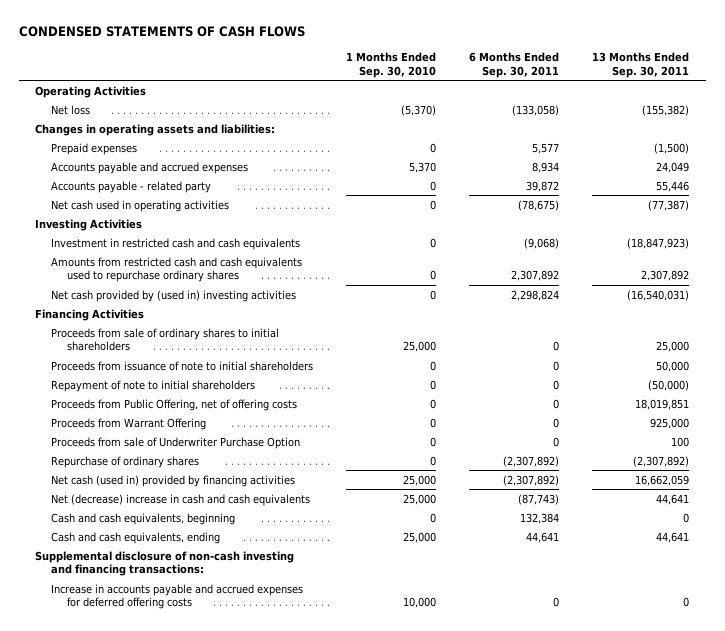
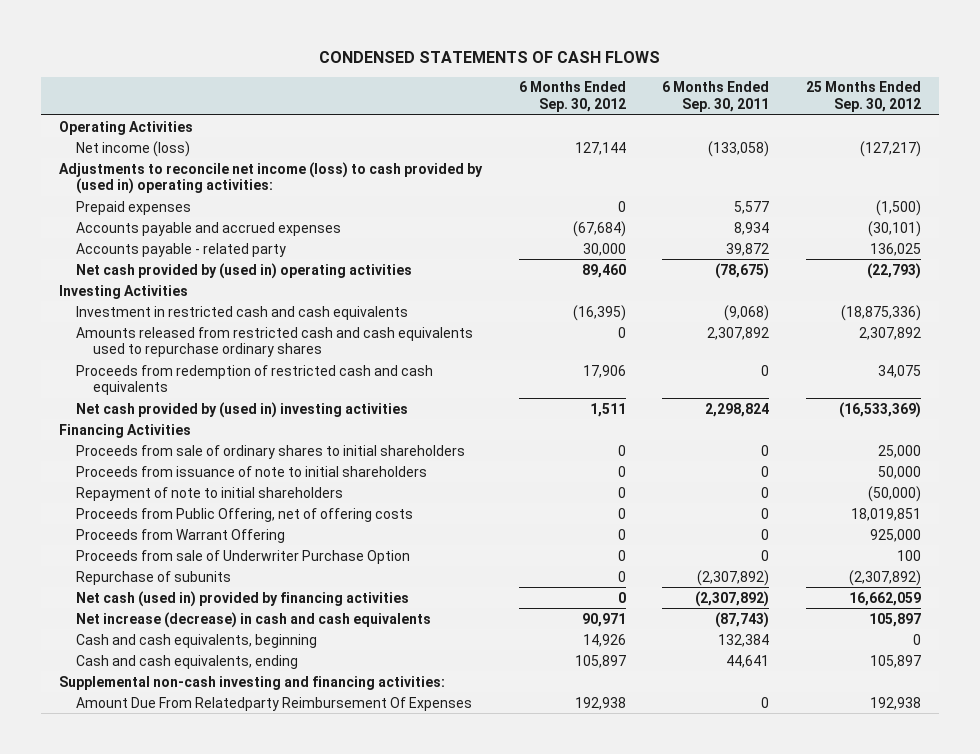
- | 1 Months Ended Sep. 30, 2010 | 6 Months Ended Sep. 30, 2011 | 13 Months Ended Sep. 30, 2011
+ | 6 Months Ended Sep. 30, 2012 | 6 Months Ended Sep. 30, 2011 | 25 Months Ended Sep. 30, 2012
- Net loss | (5,370) | (133,058) | (155,382)
- Changes in operating assets and liabilities:
+ Net income (loss) | 127,144 | (133,058) | (127,217)
+ Adjustments to reconcile net income (loss) to cash provided by (used in) operating activities:
- Net cash used in operating activities | 0 | (78,675) | (77,387)
+ Net cash provided by (used in) operating activities | 89,460 | (78,675) | (22,793)
- Amounts from restricted cash and cash equivalents used to repurchase ordinary shares | 0 | 2,307,892 | 2,307,892
+ Amounts released from restricted cash and cash equivalents used to repurchase ordinary shares | 0 | 2,307,892 | 2,307,892
+ Proceeds from redemption of restricted cash and cash equivalents | 17,906 | 0 | 34,075
- Repurchase of ordinary shares | 0 | (2,307,892) | (2,307,892)
+ Repurchase of subunits | 0 | (2,307,892) | (2,307,892)
- Net (decrease) increase in cash and cash equivalents | 25,000 | (87,743) | 44,641
+ Net increase (decrease) in cash and cash equivalents | 90,971 | (87,743) | 105,897
- Supplemental disclosure of non-cash investing and financing transactions:
- Increase in accounts payable and accrued expenses for deferred offering costs | 10,000 | 0 | 0
+ Supplemental non-cash investing and financing activities:
+ Amount Due From Relatedparty Reimbursement Of Expenses | 192,938 | 0 | 192,938

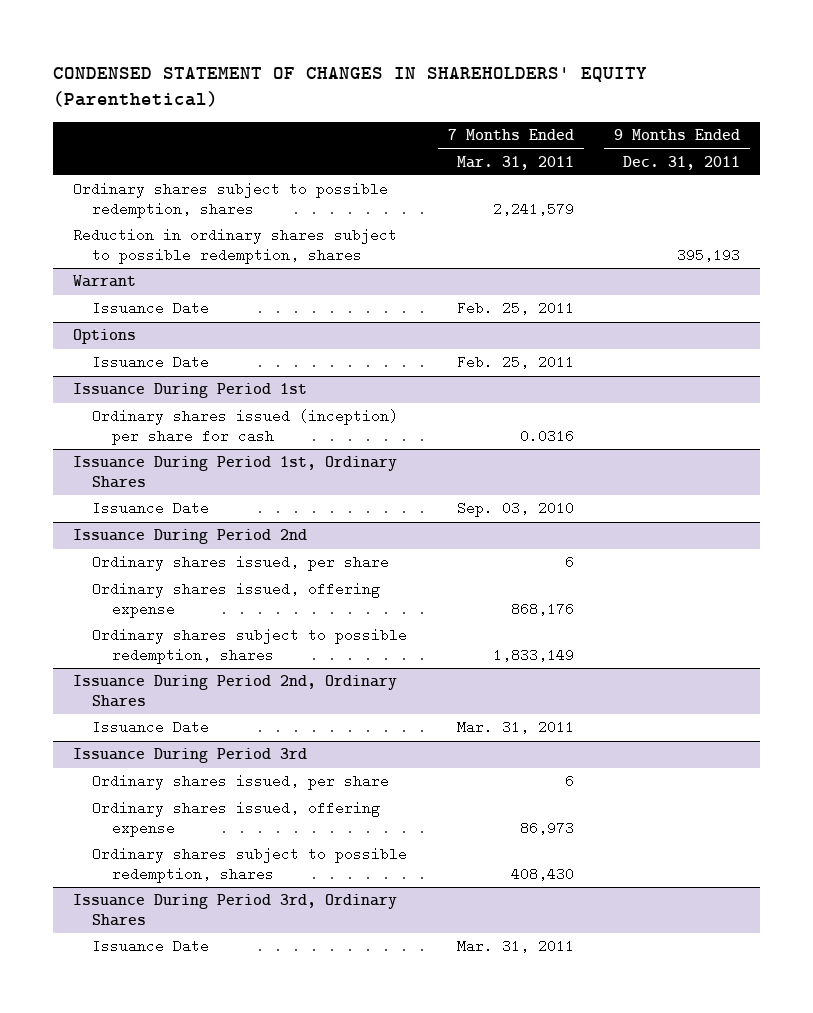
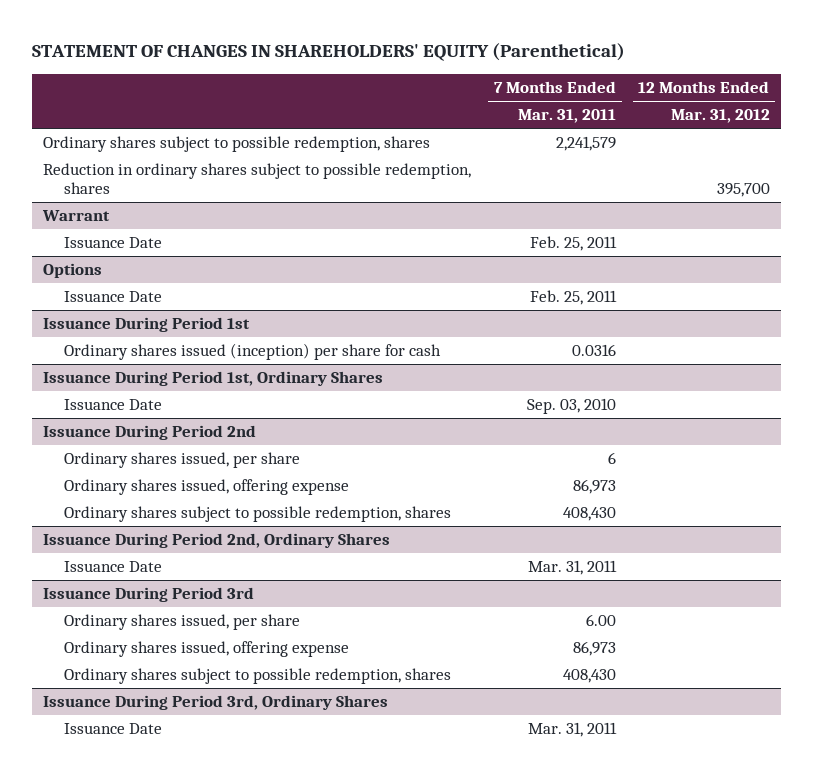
- CONDENSED STATEMENT OF CHANGES IN SHAREHOLDERS' EQUITY (Parenthetical)
+ STATEMENT OF CHANGES IN SHAREHOLDERS' EQUITY (Parenthetical)
- | 7 Months Ended Mar. 31, 2011 | 9 Months Ended Dec. 31, 2011
+ | 7 Months Ended Mar. 31, 2011 | 12 Months Ended Mar. 31, 2012
@ Issuance During Period 2nd
- Ordinary shares issued, offering expense | 868,176 |
- Ordinary shares subject to possible redemption, shares | 1,833,149 |
+ Ordinary shares issued, offering expense | 86,973 |
+ Ordinary shares subject to possible redemption, shares | 408,430 |
@ Issuance During Period 3rd
- Ordinary shares issued, per share | 6 |
+ Ordinary shares issued, per share | 6.00 |

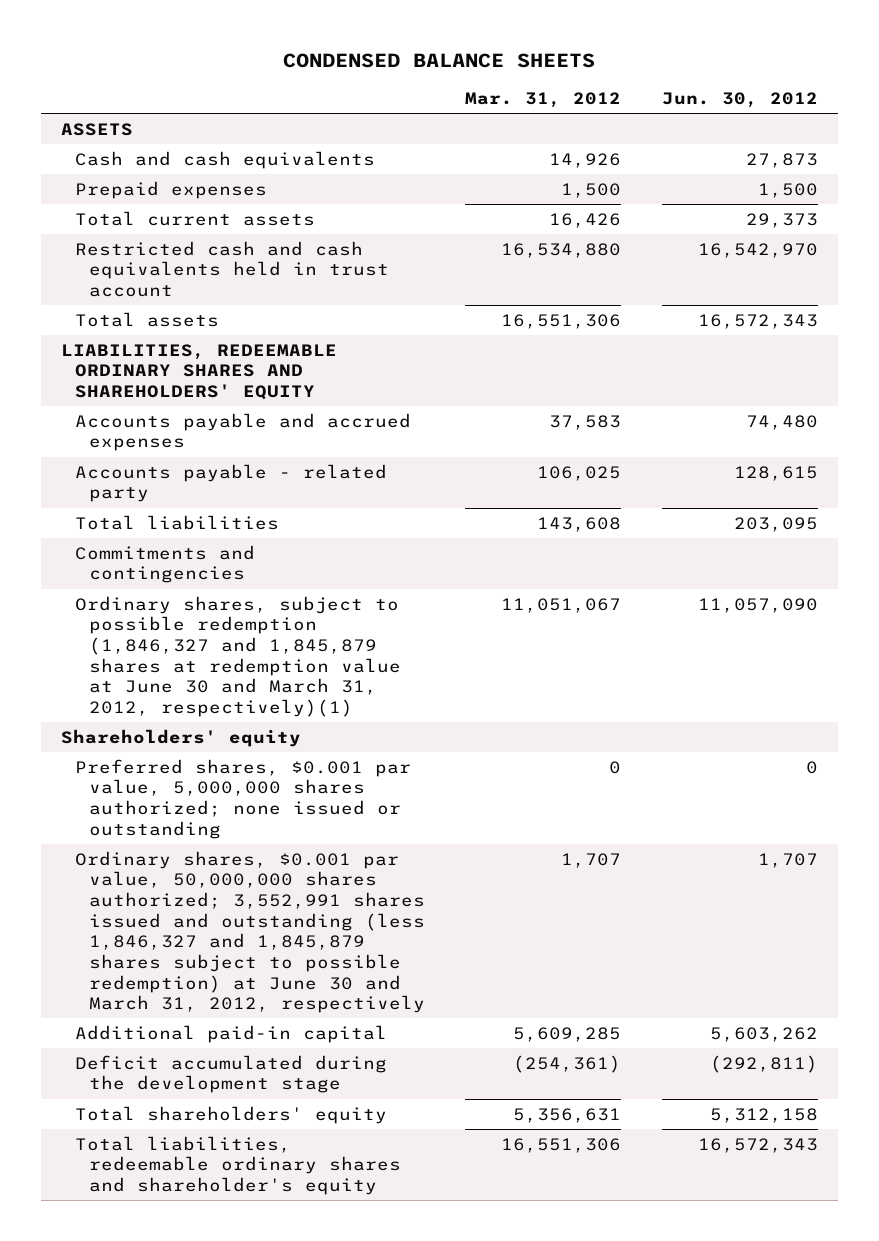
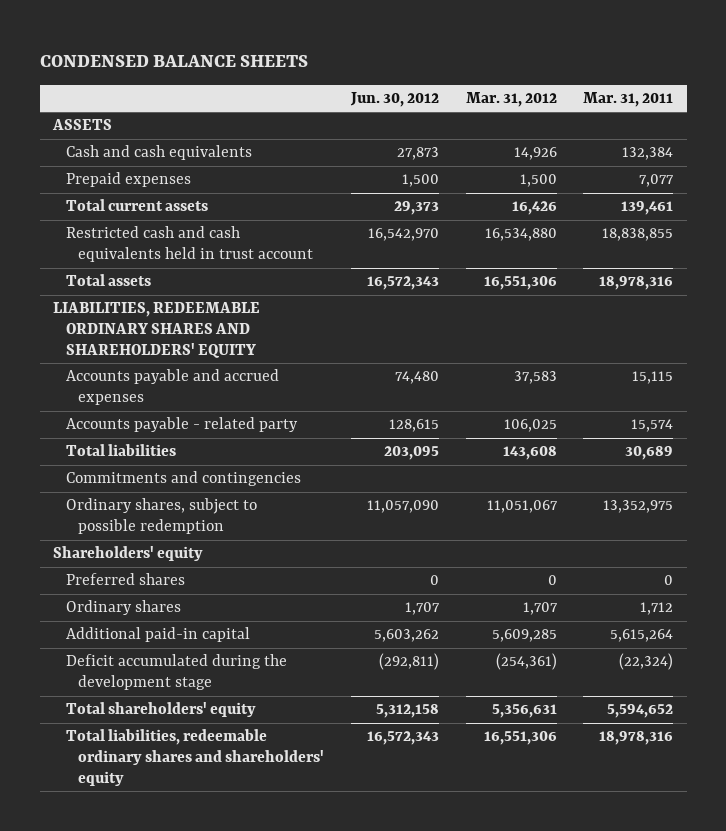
- | Mar. 31, 2012 | Jun. 30, 2012
+ | Jun. 30, 2012 | Mar. 31, 2012 | Mar. 31, 2011
- Ordinary shares, subject to possible redemption (1,846,327 and 1,845,879 shares at redemption value at June 30 and March 31, 2012, respectively)(1) | 11,051,067 | 11,057,090
+ Ordinary shares, subject to possible redemption | 11,057,090 | 11,051,067 | 13,352,975
- Preferred shares, $0.001 par value, 5,000,000 shares authorized; none issued or outstanding | 0 | 0
- Ordinary shares, $0.001 par value, 50,000,000 shares authorized; 3,552,991 shares issued and outstanding (less 1,846,327 and 1,845,879 shares subject to possible redemption) at June 30 and March 31, 2012, respectively | 1,707 | 1,707
+ Preferred shares | 0 | 0 | 0
+ Ordinary shares | 1,707 | 1,707 | 1,712
- Total liabilities, redeemable ordinary shares and shareholder's equity | 16,551,306 | 16,572,343
+ Total liabilities, redeemable ordinary shares and shareholders' equity | 16,572,343 | 16,551,306 | 18,978,316

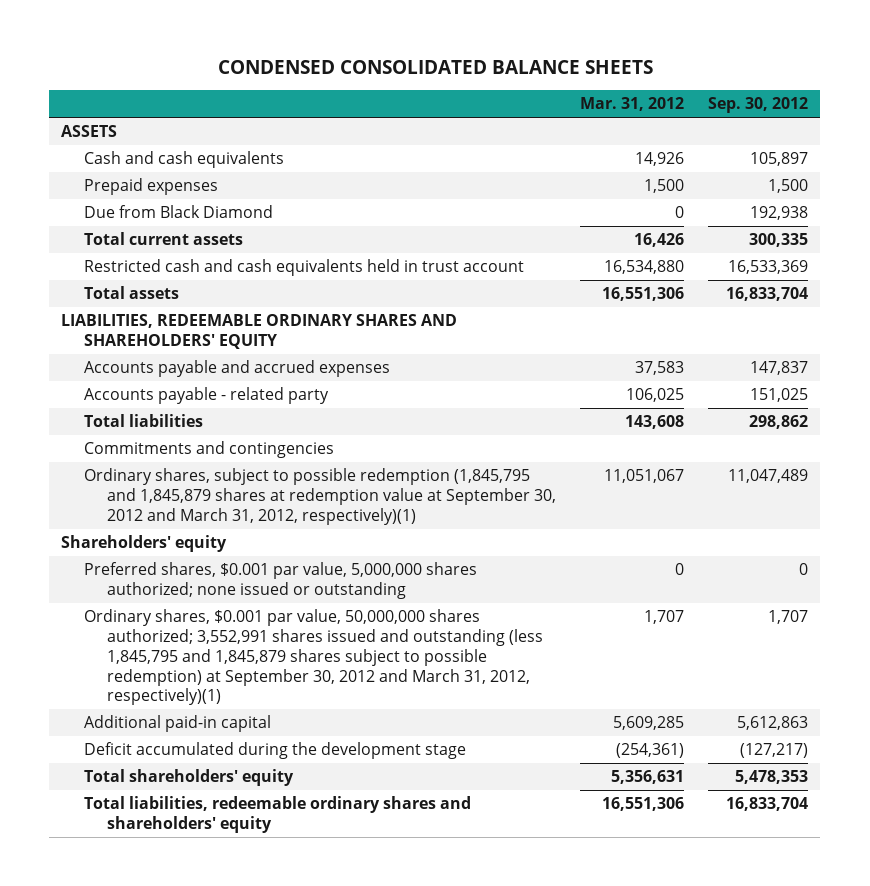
- CONDENSED BALANCE SHEETS
+ CONDENSED CONSOLIDATED BALANCE SHEETS
- | Jun. 30, 2012 | Mar. 31, 2012 | Mar. 31, 2011
+ | Mar. 31, 2012 | Sep. 30, 2012
+ Due from Black Diamond | 0 | 192,938
- Ordinary shares, subject to possible redemption | 11,057,090 | 11,051,067 | 13,352,975
+ Ordinary shares, subject to possible redemption (1,845,795 and 1,845,879 shares at redemption value at September 30, 2012 and March 31, 2012, respectively)(1) | 11,051,067 | 11,047,489
- Preferred shares | 0 | 0 | 0
- Ordinary shares | 1,707 | 1,707 | 1,712
+ Preferred shares, $0.001 par value, 5,000,000 shares authorized; none issued or outstanding | 0 | 0
+ Ordinary shares, $0.001 par value, 50,000,000 shares authorized; 3,552,991 shares issued and outstanding (less 1,845,795 and 1,845,879 shares subject to possible redemption) at September 30, 2012 and March 31, 2012, respectively)(1) | 1,707 | 1,707

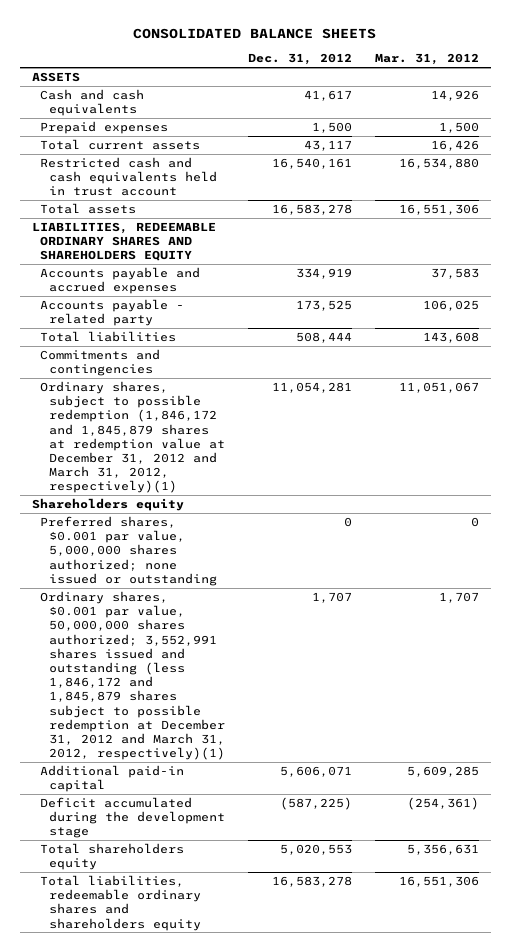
- CONDENSED CONSOLIDATED BALANCE SHEETS
+ CONSOLIDATED BALANCE SHEETS
- | Mar. 31, 2012 | Sep. 30, 2012
+ | Dec. 31, 2012 | Mar. 31, 2012
- Due from Black Diamond | 0 | 192,938
- LIABILITIES, REDEEMABLE ORDINARY SHARES AND SHAREHOLDERS' EQUITY
+ LIABILITIES, REDEEMABLE ORDINARY SHARES AND SHAREHOLDERS EQUITY
- Ordinary shares, subject to possible redemption (1,845,795 and 1,845,879 shares at redemption value at September 30, 2012 and March 31, 2012, respectively)(1) | 11,051,067 | 11,047,489
- Shareholders' equity
+ Ordinary shares, subject to possible redemption (1,846,172 and 1,845,879 shares at redemption value at December 31, 2012 and March 31, 2012, respectively)(1) | 11,054,281 | 11,051,067
+ Shareholders equity
- Ordinary shares, $0.001 par value, 50,000,000 shares authorized; 3,552,991 shares issued and outstanding (less 1,845,795 and 1,845,879 shares subject to possible redemption) at September 30, 2012 and March 31, 2012, respectively)(1) | 1,707 | 1,707
+ Ordinary shares, $0.001 par value, 50,000,000 shares authorized; 3,552,991 shares issued and outstanding (less 1,846,172 and 1,845,879 shares subject to possible redemption at December 31, 2012 and March 31, 2012, respectively)(1) | 1,707 | 1,707
- Total shareholders' equity | 5,356,631 | 5,478,353
- Total liabilities, redeemable ordinary shares and shareholders' equity | 16,551,306 | 16,833,704
+ Total shareholders equity | 5,020,553 | 5,356,631
+ Total liabilities, redeemable ordinary shares and shareholders equity | 16,583,278 | 16,551,306

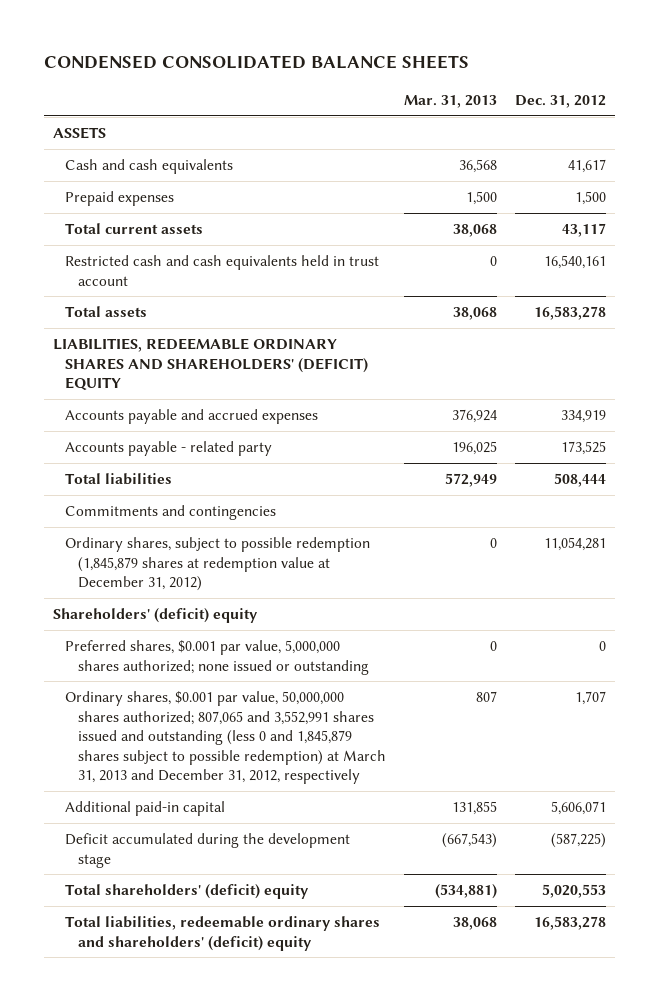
- CONSOLIDATED BALANCE SHEETS
+ CONDENSED CONSOLIDATED BALANCE SHEETS
- | Dec. 31, 2012 | Mar. 31, 2012
+ | Mar. 31, 2013 | Dec. 31, 2012
- LIABILITIES, REDEEMABLE ORDINARY SHARES AND SHAREHOLDERS EQUITY
+ LIABILITIES, REDEEMABLE ORDINARY SHARES AND SHAREHOLDERS' (DEFICIT) EQUITY
- Ordinary shares, subject to possible redemption (1,846,172 and 1,845,879 shares at redemption value at December 31, 2012 and March 31, 2012, respectively)(1) | 11,054,281 | 11,051,067
- Shareholders equity
+ Ordinary shares, subject to possible redemption (1,845,879 shares at redemption value at December 31, 2012) | 0 | 11,054,281
+ Shareholders' (deficit) equity
- Ordinary shares, $0.001 par value, 50,000,000 shares authorized; 3,552,991 shares issued and outstanding (less 1,846,172 and 1,845,879 shares subject to possible redemption at December 31, 2012 and March 31, 2012, respectively)(1) | 1,707 | 1,707
+ Ordinary shares, $0.001 par value, 50,000,000 shares authorized; 807,065 and 3,552,991 shares issued and outstanding (less 0 and 1,845,879 shares subject to possible redemption) at March 31, 2013 and December 31, 2012, respectively | 807 | 1,707
- Total shareholders equity | 5,020,553 | 5,356,631
- Total liabilities, redeemable ordinary shares and shareholders equity | 16,583,278 | 16,551,306
+ Total shareholders' (deficit) equity | (534,881) | 5,020,553
+ Total liabilities, redeemable ordinary shares and shareholders' (deficit) equity | 38,068 | 16,583,278

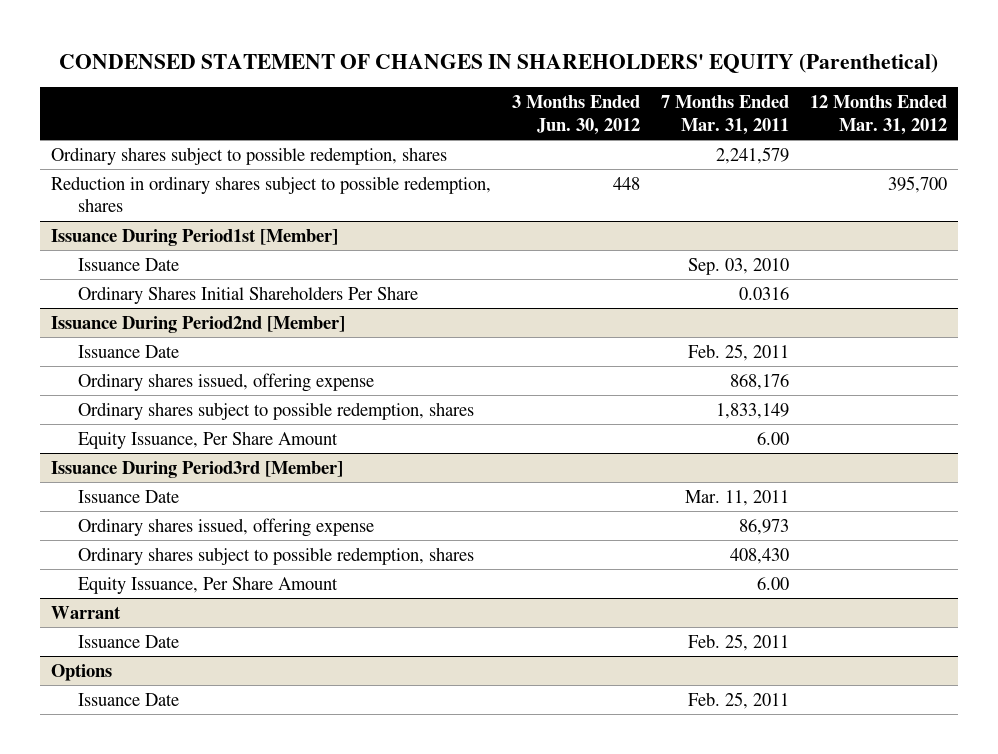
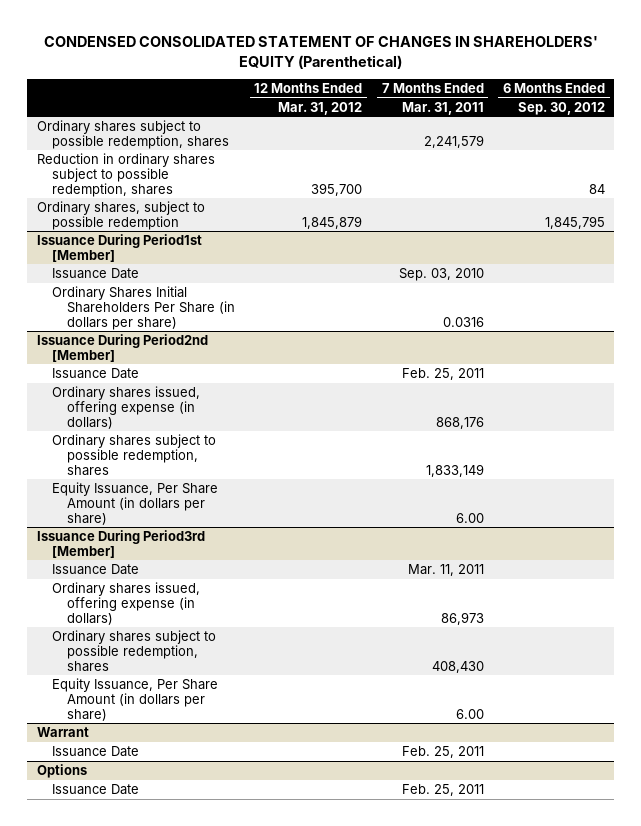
- CONDENSED STATEMENT OF CHANGES IN SHAREHOLDERS' EQUITY (Parenthetical)
+ CONDENSED CONSOLIDATED STATEMENT OF CHANGES IN SHAREHOLDERS' EQUITY (Parenthetical)
- | 3 Months Ended Jun. 30, 2012 | 7 Months Ended Mar. 31, 2011 | 12 Months Ended Mar. 31, 2012
+ | 12 Months Ended Mar. 31, 2012 | 7 Months Ended Mar. 31, 2011 | 6 Months Ended Sep. 30, 2012
+ Ordinary shares, subject to possible redemption | 1,845,879 | | 1,845,795
@ Issuance During Period1st [Member]
- Ordinary Shares Initial Shareholders Per Share | | 0.0316 |
+ Ordinary Shares Initial Shareholders Per Share (in dollars per share) | | 0.0316 |
@ Issuance During Period2nd [Member]
- Ordinary shares issued, offering expense | | 868,176 |
+ Ordinary shares issued, offering expense (in dollars) | | 868,176 |
- Equity Issuance, Per Share Amount | | 6.00 |
+ Equity Issuance, Per Share Amount (in dollars per share) | | 6.00 |
@ Issuance During Period3rd [Member]
- Ordinary shares issued, offering expense | | 86,973 |
+ Ordinary shares issued, offering expense (in dollars) | | 86,973 |
- Equity Issuance, Per Share Amount | | 6.00 |
+ Equity Issuance, Per Share Amount (in dollars per share) | | 6.00 |

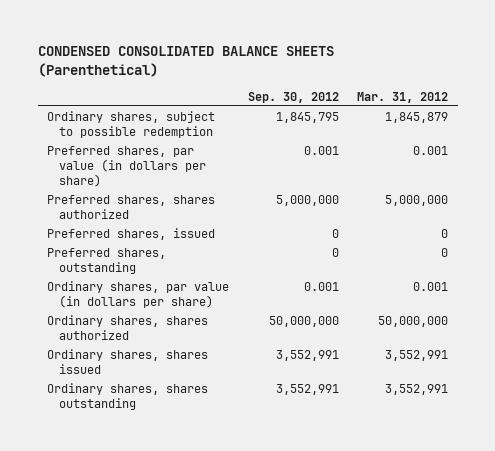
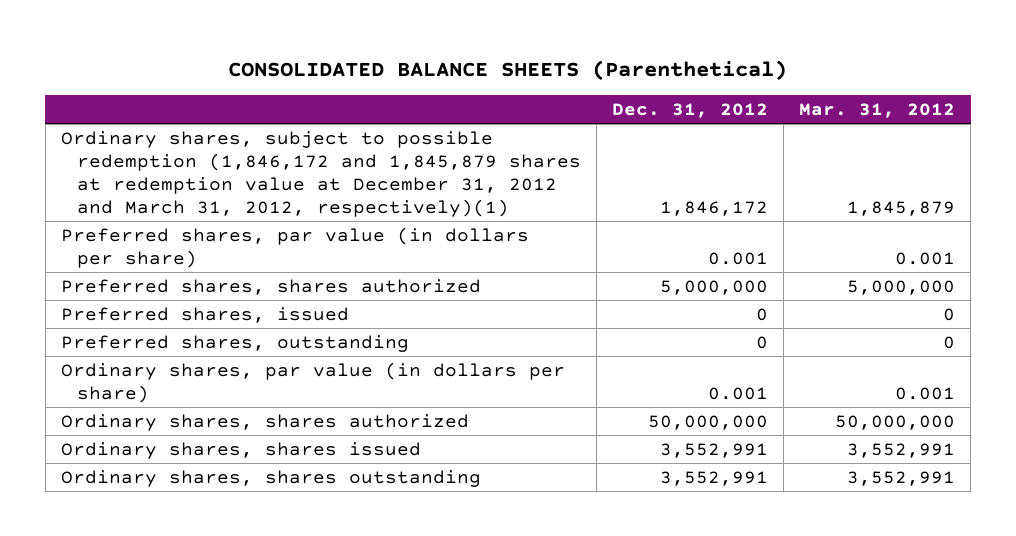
- CONDENSED CONSOLIDATED BALANCE SHEETS (Parenthetical)
+ CONSOLIDATED BALANCE SHEETS (Parenthetical)
- | Sep. 30, 2012 | Mar. 31, 2012
+ | Dec. 31, 2012 | Mar. 31, 2012
- Ordinary shares, subject to possible redemption | 1,845,795 | 1,845,879
+ Ordinary shares, subject to possible redemption (1,846,172 and 1,845,879 shares at redemption value at December 31, 2012 and March 31, 2012, respectively)(1) | 1,846,172 | 1,845,879

